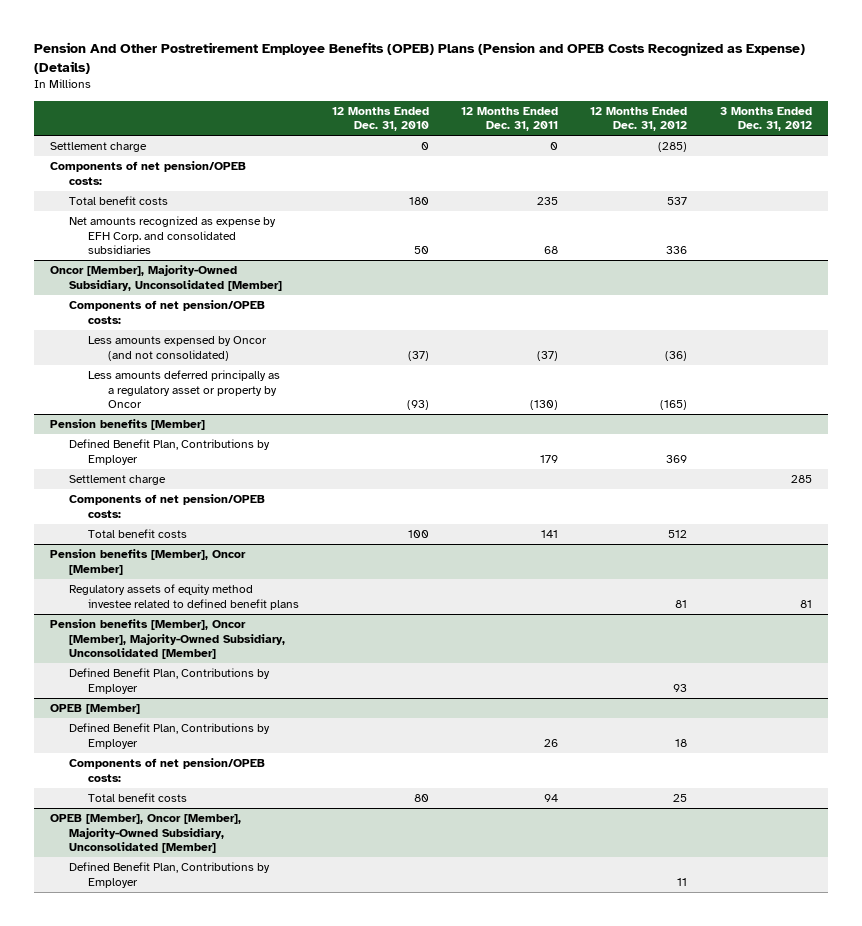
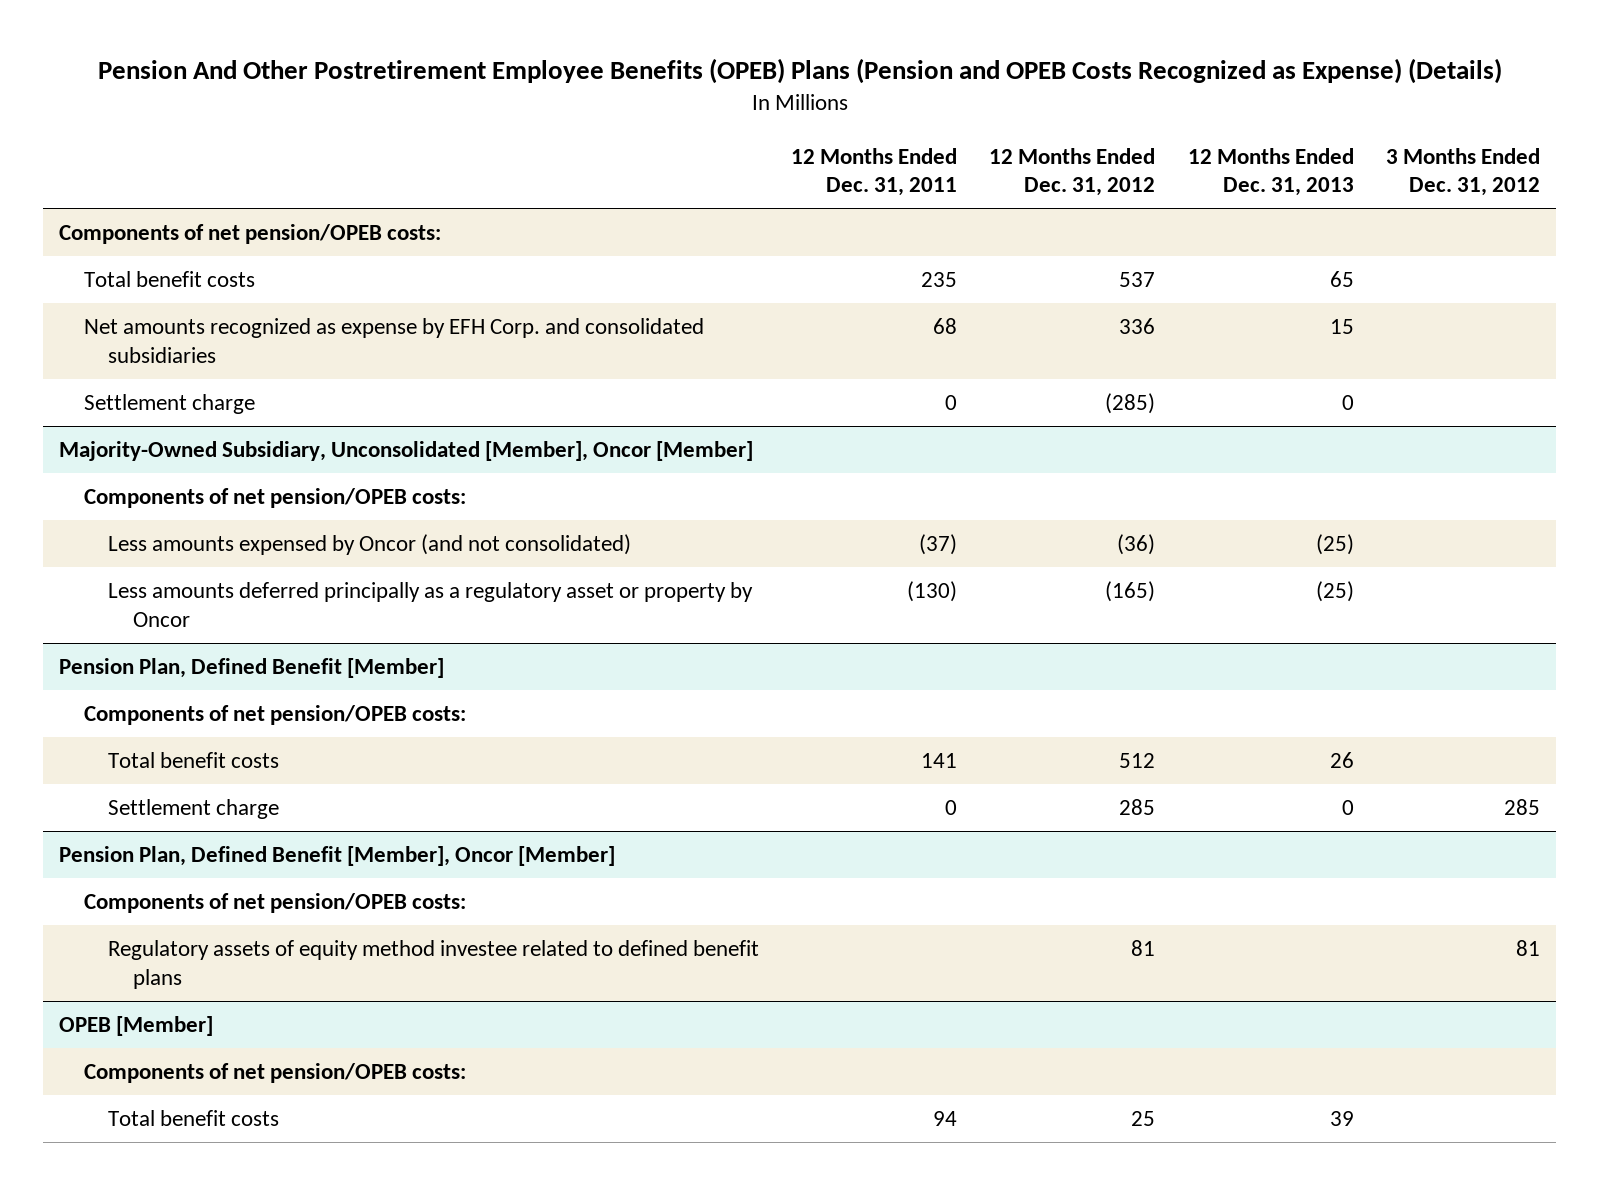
- | 12 Months Ended Dec. 31, 2010 | 12 Months Ended Dec. 31, 2011 | 12 Months Ended Dec. 31, 2012 | 3 Months Ended Dec. 31, 2012
+ | 12 Months Ended Dec. 31, 2011 | 12 Months Ended Dec. 31, 2012 | 12 Months Ended Dec. 31, 2013 | 3 Months Ended Dec. 31, 2012
- Oncor [Member], Majority-Owned Subsidiary, Unconsolidated [Member]
moved down: Settlement charge | 0 | (285) | 0 |
+ Majority-Owned Subsidiary, Unconsolidated [Member], Oncor [Member]
- Pension benefits [Member]
- Defined Benefit Plan, Contributions by Employer | | 179 | 369 |
- Settlement charge | | | | 285
+ Pension Plan, Defined Benefit [Member]
- Pension benefits [Member], Oncor [Member]
+ Settlement charge | 0 | 285 | 0 | 285
+ Pension Plan, Defined Benefit [Member], Oncor [Member]
+ Components of net pension/OPEB costs:
- Pension benefits [Member], Oncor [Member], Majority-Owned Subsidiary, Unconsolidated [Member]
- Defined Benefit Plan, Contributions by Employer | | | 93 |
@ OPEB [Member]
- Defined Benefit Plan, Contributions by Employer | | 26 | 18 |
- OPEB [Member], Oncor [Member], Majority-Owned Subsidiary, Unconsolidated [Member]
- Defined Benefit Plan, Contributions by Employer | | | 11 |

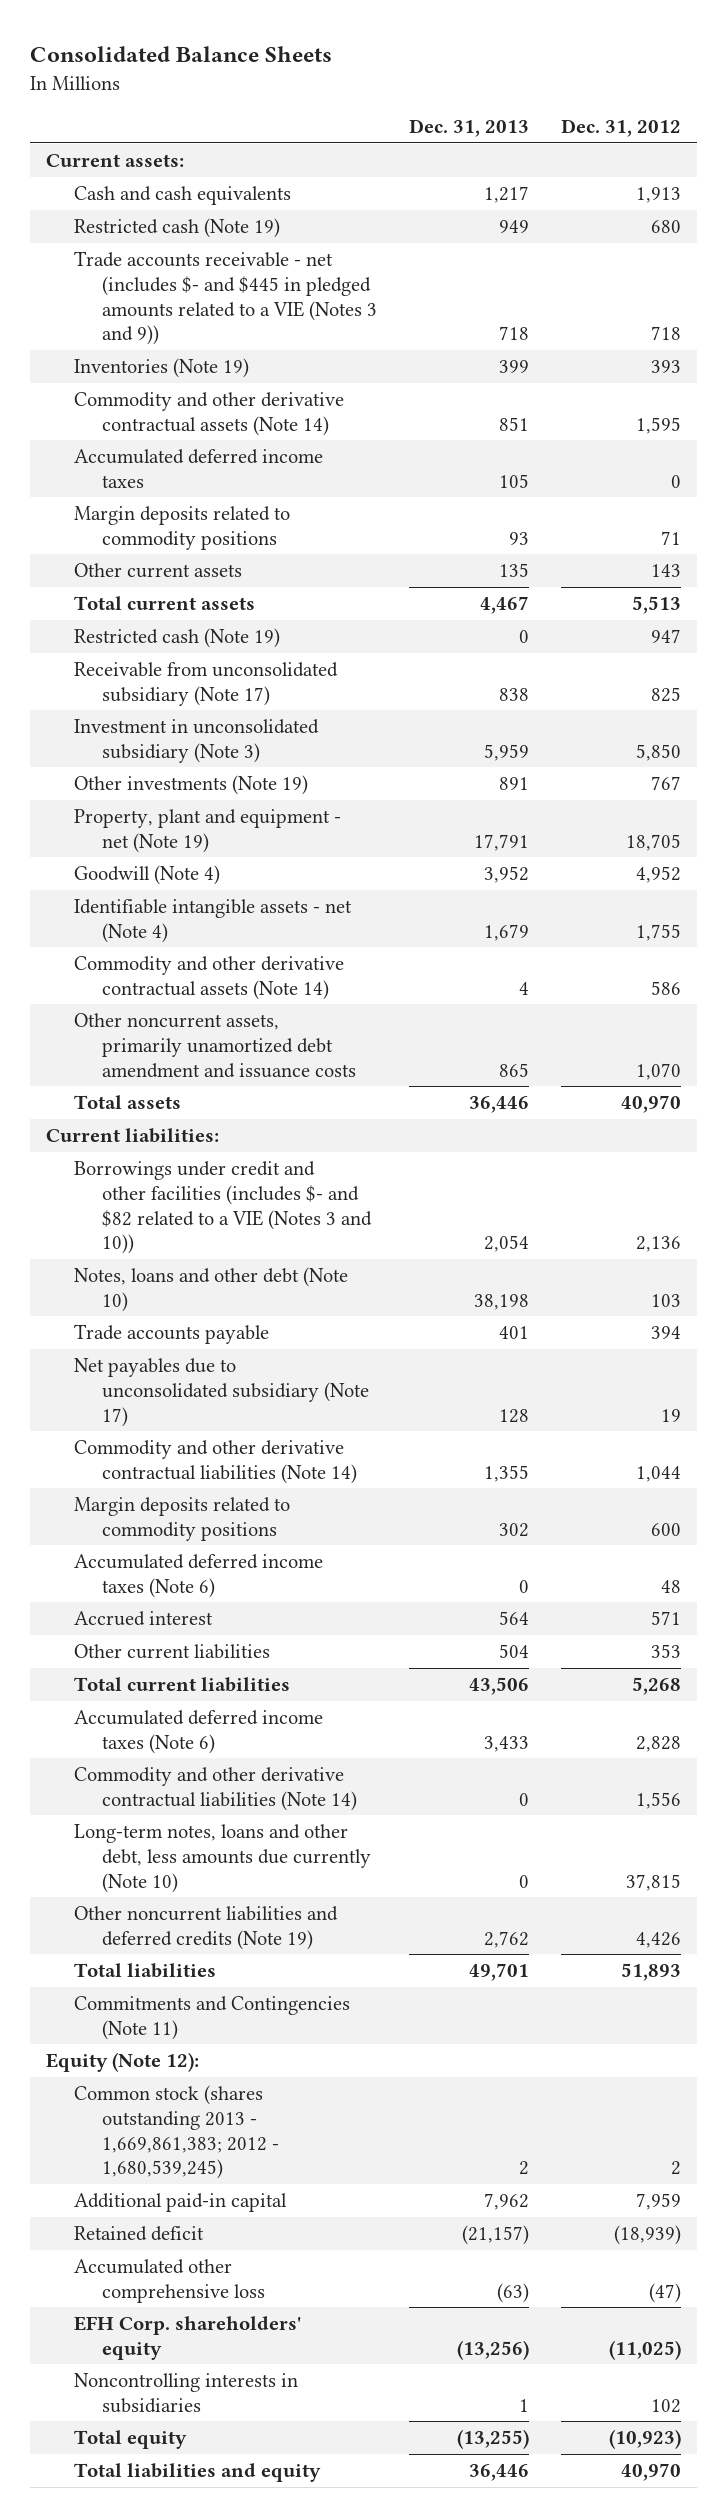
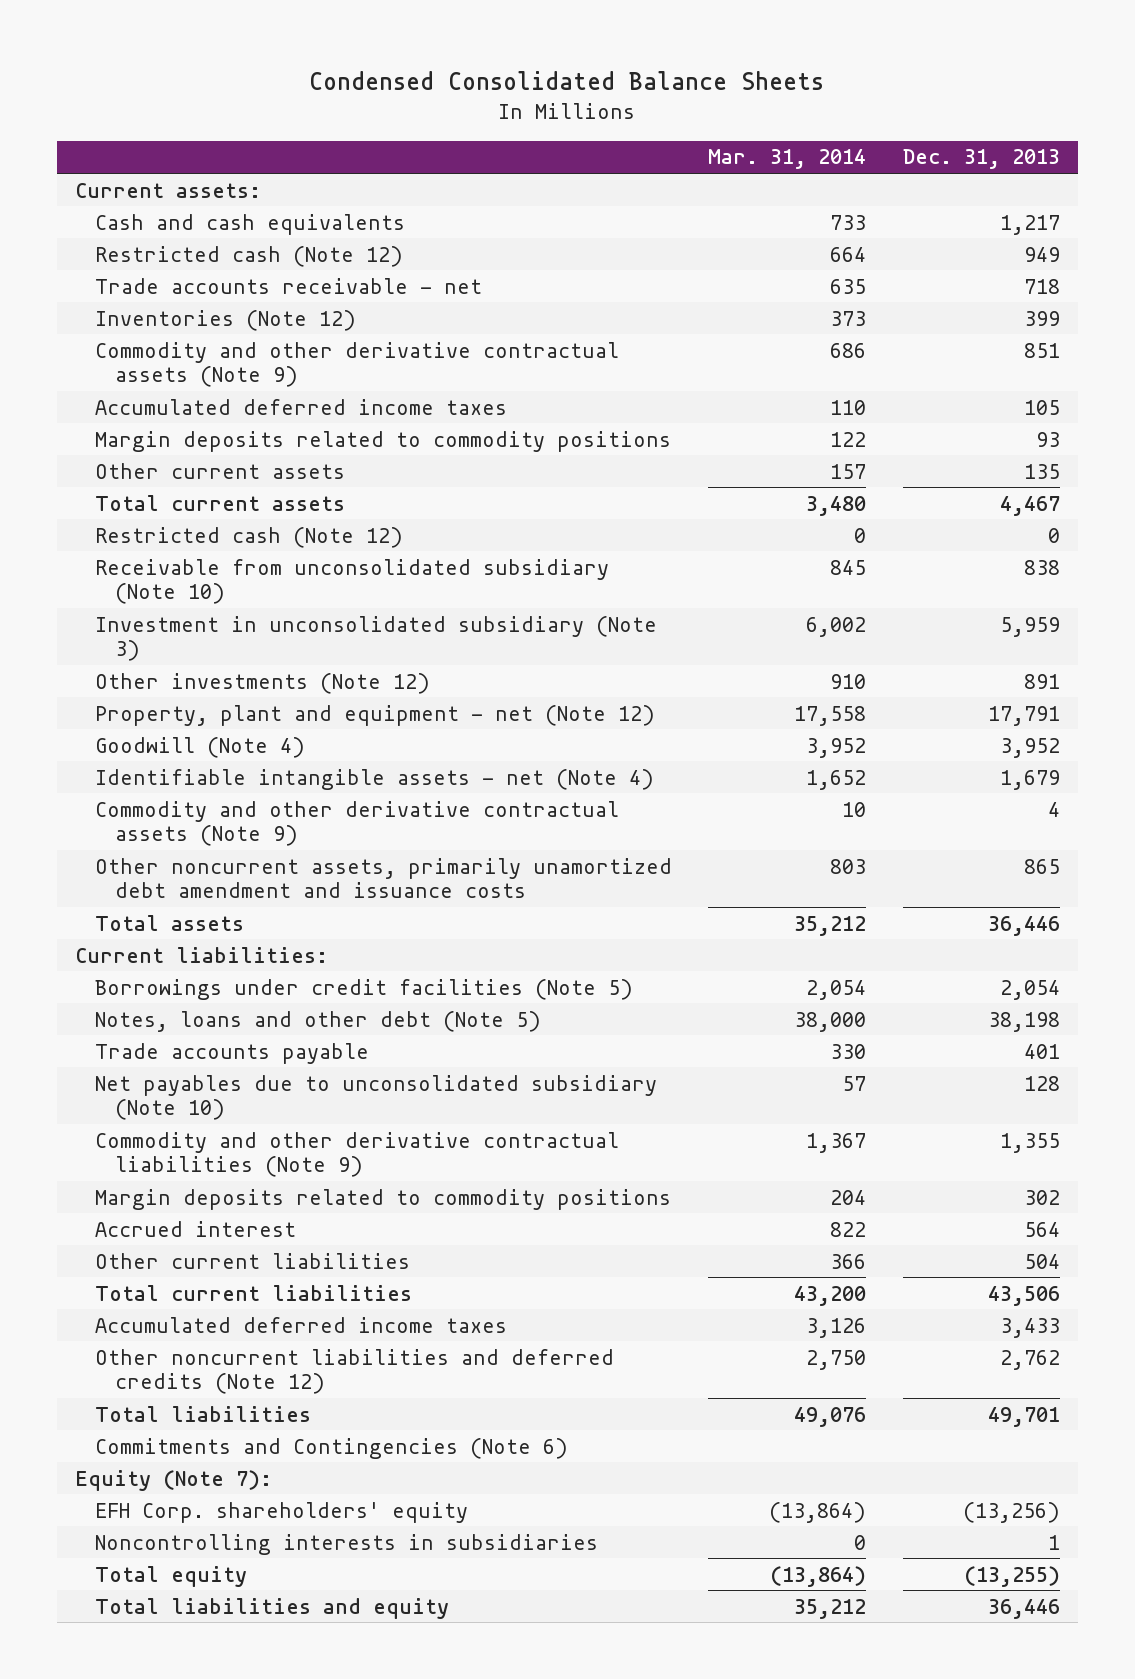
- Consolidated Balance Sheets
+ Condensed Consolidated Balance Sheets
- | Dec. 31, 2013 | Dec. 31, 2012
+ | Mar. 31, 2014 | Dec. 31, 2013
- Restricted cash (Note 19) | 949 | 680
- Trade accounts receivable - net (includes $- and $445 in pledged amounts related to a VIE (Notes 3 and 9)) | 718 | 718
- Inventories (Note 19) | 399 | 393
- Commodity and other derivative contractual assets (Note 14) | 851 | 1,595
+ Restricted cash (Note 12) | 664 | 949
+ Trade accounts receivable - net | 635 | 718
+ Inventories (Note 12) | 373 | 399
+ Commodity and other derivative contractual assets (Note 9) | 686 | 851
- Restricted cash (Note 19) | 0 | 947
- Receivable from unconsolidated subsidiary (Note 17) | 838 | 825
+ Restricted cash (Note 12) | 0 | 0
+ Receivable from unconsolidated subsidiary (Note 10) | 845 | 838
- Other investments (Note 19) | 891 | 767
- Property, plant and equipment - net (Note 19) | 17,791 | 18,705
+ Other investments (Note 12) | 910 | 891
+ Property, plant and equipment - net (Note 12) | 17,558 | 17,791
- Commodity and other derivative contractual assets (Note 14) | 4 | 586
+ Commodity and other derivative contractual assets (Note 9) | 10 | 4
- Borrowings under credit and other facilities (includes $- and $82 related to a VIE (Notes 3 and 10)) | 2,054 | 2,136
- Notes, loans and other debt (Note 10) | 38,198 | 103
+ Borrowings under credit facilities (Note 5) | 2,054 | 2,054
+ Notes, loans and other debt (Note 5) | 38,000 | 38,198
- Net payables due to unconsolidated subsidiary (Note 17) | 128 | 19
- Commodity and other derivative contractual liabilities (Note 14) | 1,355 | 1,044
+ Net payables due to unconsolidated subsidiary (Note 10) | 57 | 128
+ Commodity and other derivative contractual liabilities (Note 9) | 1,367 | 1,355
- Accumulated deferred income taxes (Note 6) | 0 | 48
- Accumulated deferred income taxes (Note 6) | 3,433 | 2,828
- Commodity and other derivative contractual liabilities (Note 14) | 0 | 1,556
- Long-term notes, loans and other debt, less amounts due currently (Note 10) | 0 | 37,815
- Other noncurrent liabilities and deferred credits (Note 19) | 2,762 | 4,426
+ Accumulated deferred income taxes | 3,126 | 3,433
+ Other noncurrent liabilities and deferred credits (Note 12) | 2,750 | 2,762
- Commitments and Contingencies (Note 11)
- Equity (Note 12):
- Common stock (shares outstanding 2013 - 1,669,861,383; 2012 - 1,680,539,245) | 2 | 2
- Additional paid-in capital | 7,962 | 7,959
- Retained deficit | (21,157) | (18,939)
- Accumulated other comprehensive loss | (63) | (47)
+ Commitments and Contingencies (Note 6)
+ Equity (Note 7):

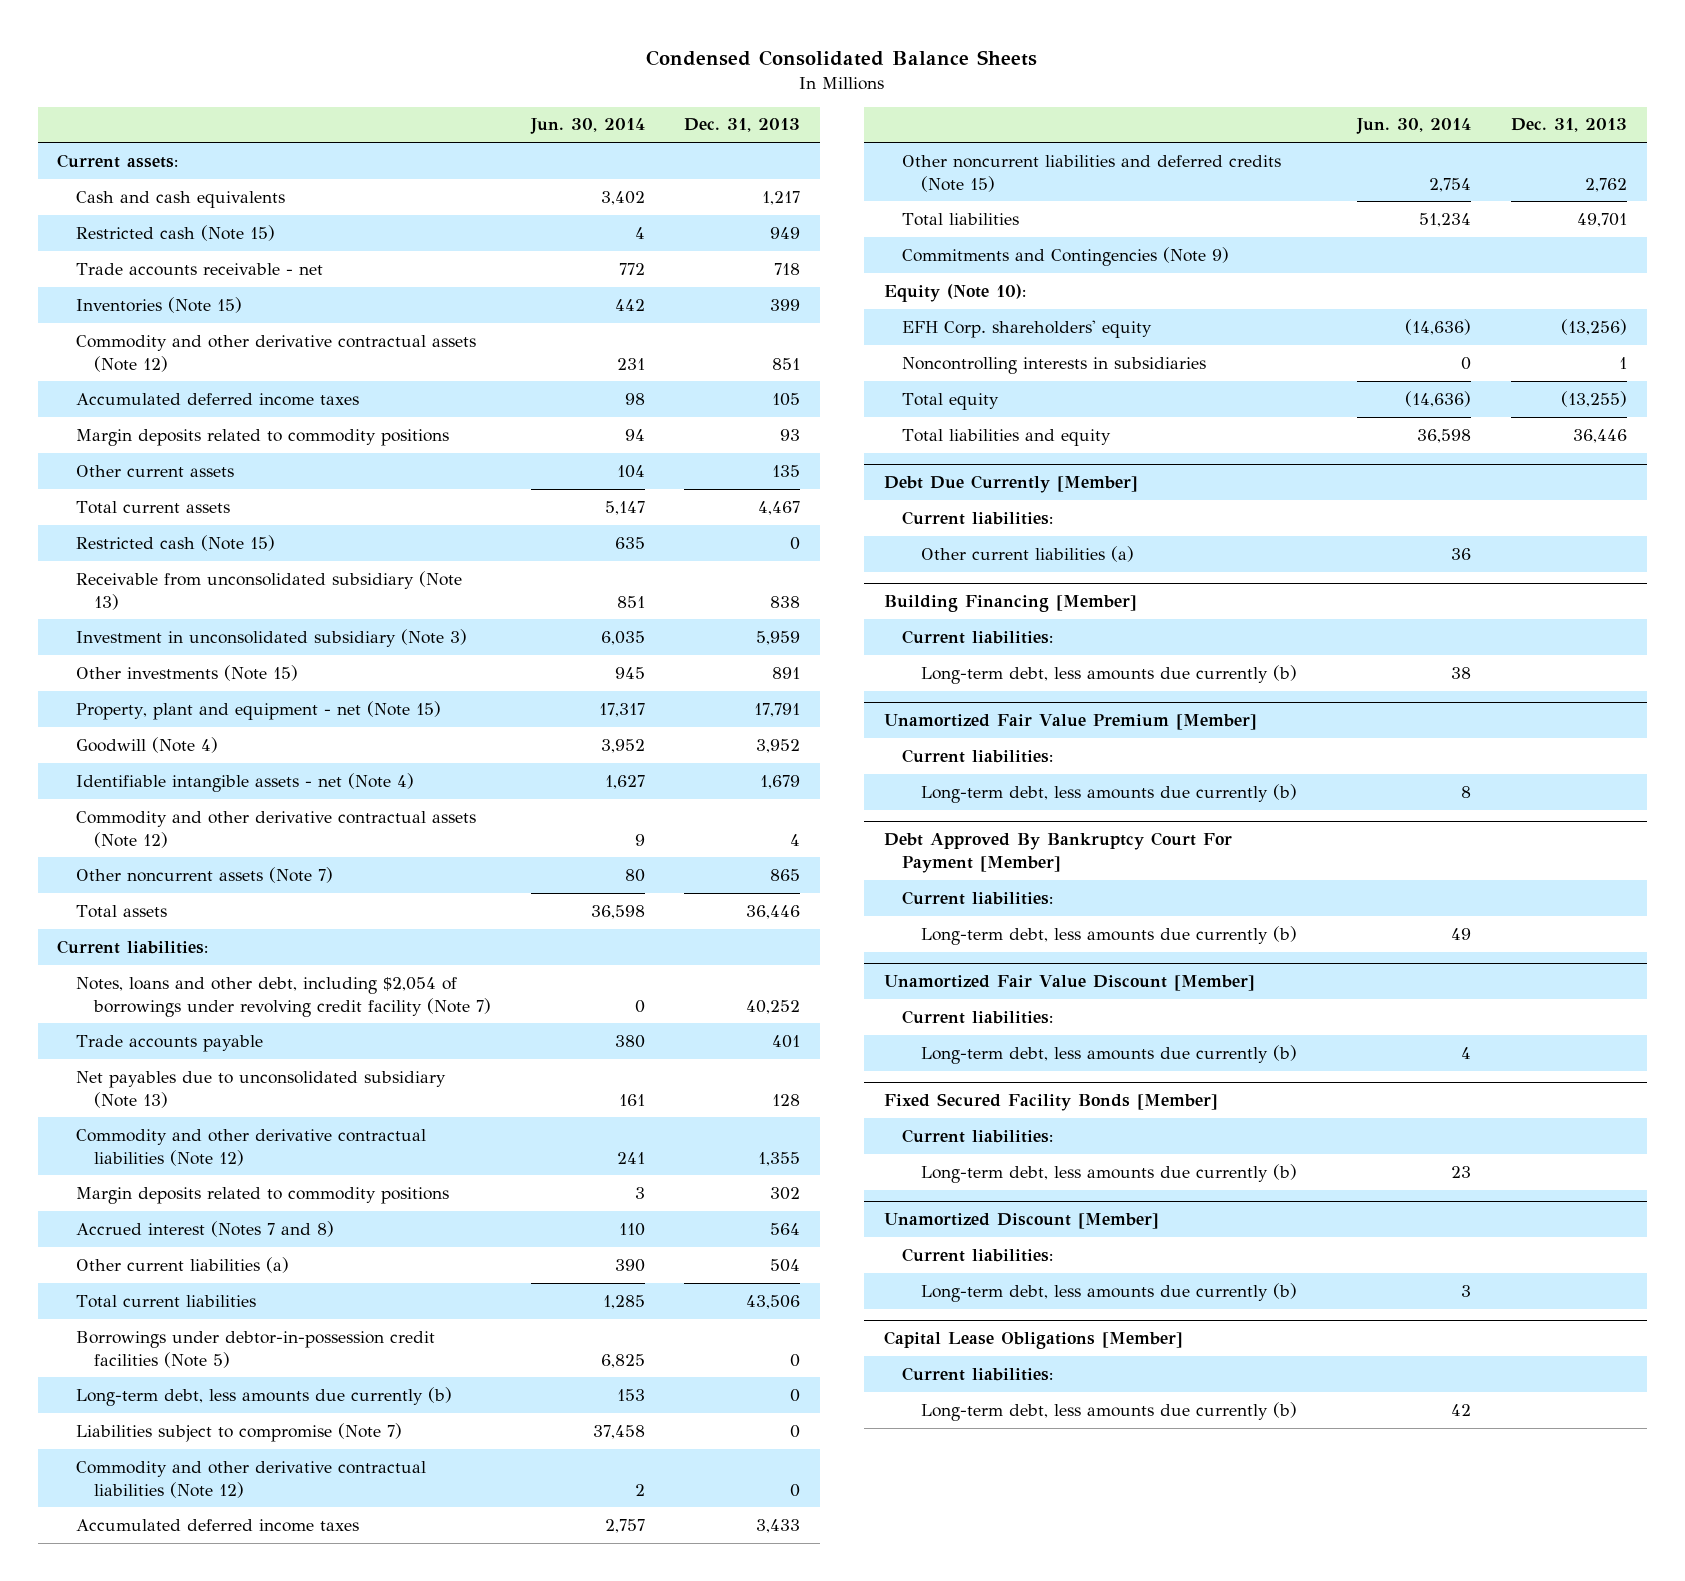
- | Mar. 31, 2014 | Dec. 31, 2013
+ | Jun. 30, 2014 | Dec. 31, 2013
- Restricted cash (Note 12) | 664 | 949
+ Restricted cash (Note 15) | 4 | 949
- Inventories (Note 12) | 373 | 399
- Commodity and other derivative contractual assets (Note 9) | 686 | 851
+ Inventories (Note 15) | 442 | 399
+ Commodity and other derivative contractual assets (Note 12) | 231 | 851
- Restricted cash (Note 12) | 0 | 0
- Receivable from unconsolidated subsidiary (Note 10) | 845 | 838
+ Restricted cash (Note 15) | 635 | 0
+ Receivable from unconsolidated subsidiary (Note 13) | 851 | 838
- Other investments (Note 12) | 910 | 891
- Property, plant and equipment - net (Note 12) | 17,558 | 17,791
+ Other investments (Note 15) | 945 | 891
+ Property, plant and equipment - net (Note 15) | 17,317 | 17,791
- Commodity and other derivative contractual assets (Note 9) | 10 | 4
- Other noncurrent assets, primarily unamortized debt amendment and issuance costs | 803 | 865
+ Commodity and other derivative contractual assets (Note 12) | 9 | 4
+ Other noncurrent assets (Note 7) | 80 | 865
- Borrowings under credit facilities (Note 5) | 2,054 | 2,054
- Notes, loans and other debt (Note 5) | 38,000 | 38,198
+ Notes, loans and other debt, including $2,054 of borrowings under revolving credit facility (Note 7) | 0 | 40,252
- Net payables due to unconsolidated subsidiary (Note 10) | 57 | 128
- Commodity and other derivative contractual liabilities (Note 9) | 1,367 | 1,355
+ Net payables due to unconsolidated subsidiary (Note 13) | 161 | 128
+ Commodity and other derivative contractual liabilities (Note 12) | 241 | 1,355
- Accrued interest | 822 | 564
- Other current liabilities | 366 | 504
+ Accrued interest (Notes 7 and 8) | 110 | 564
+ Other current liabilities (a) | 390 | 504
+ Borrowings under debtor-in-possession credit facilities (Note 5) | 6,825 | 0
+ Long-term debt, less amounts due currently (b) | 153 | 0
+ Liabilities subject to compromise (Note 7) | 37,458 | 0
+ Commodity and other derivative contractual liabilities (Note 12) | 2 | 0
- Other noncurrent liabilities and deferred credits (Note 12) | 2,750 | 2,762
+ Other noncurrent liabilities and deferred credits (Note 15) | 2,754 | 2,762
- Commitments and Contingencies (Note 6)
- Equity (Note 7):
+ Commitments and Contingencies (Note 9)
+ Equity (Note 10):
+ Debt Due Currently [Member]
+ Current liabilities:
+ Other current liabilities (a) | 36 |
+ Building Financing [Member]
+ Current liabilities:
+ Long-term debt, less amounts due currently (b) | 38 |
+ Unamortized Fair Value Premium [Member]
+ Current liabilities:
+ Long-term debt, less amounts due currently (b) | 8 |
+ Debt Approved By Bankruptcy Court For Payment [Member]
+ Current liabilities:
+ Long-term debt, less amounts due currently (b) | 49 |
+ Unamortized Fair Value Discount [Member]
+ Current liabilities:
+ Long-term debt, less amounts due currently (b) | 4 |
+ Fixed Secured Facility Bonds [Member]
+ Current liabilities:
+ Long-term debt, less amounts due currently (b) | 23 |
+ Unamortized Discount [Member]
+ Current liabilities:
+ Long-term debt, less amounts due currently (b) | 3 |
+ Capital Lease Obligations [Member]
+ Current liabilities:
+ Long-term debt, less amounts due currently (b) | 42 |

